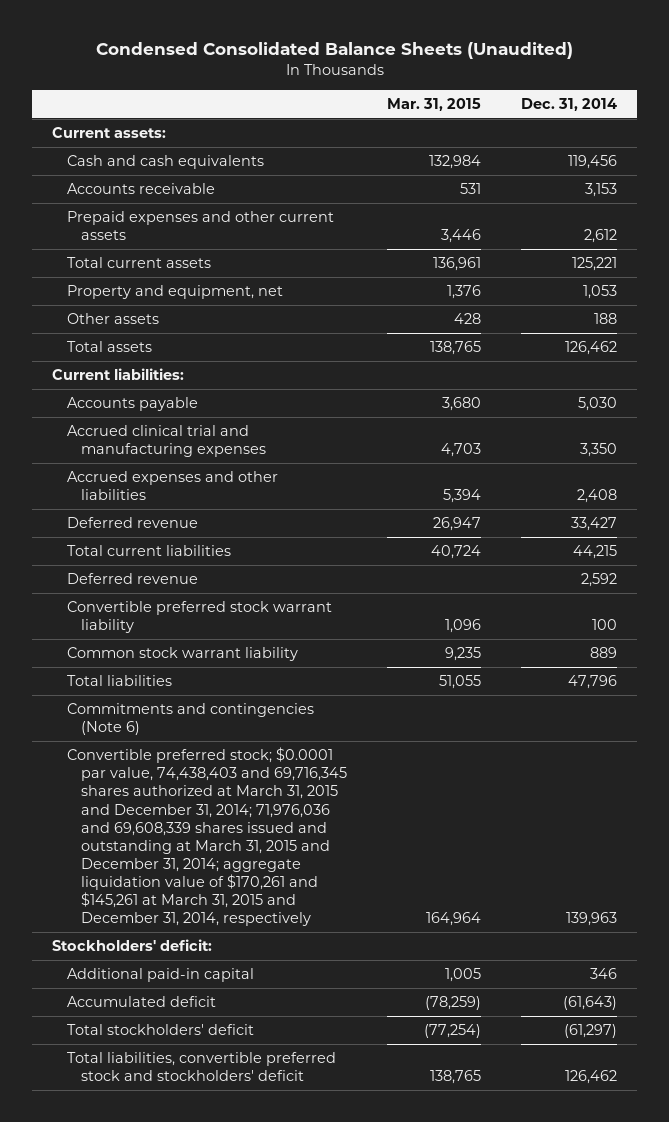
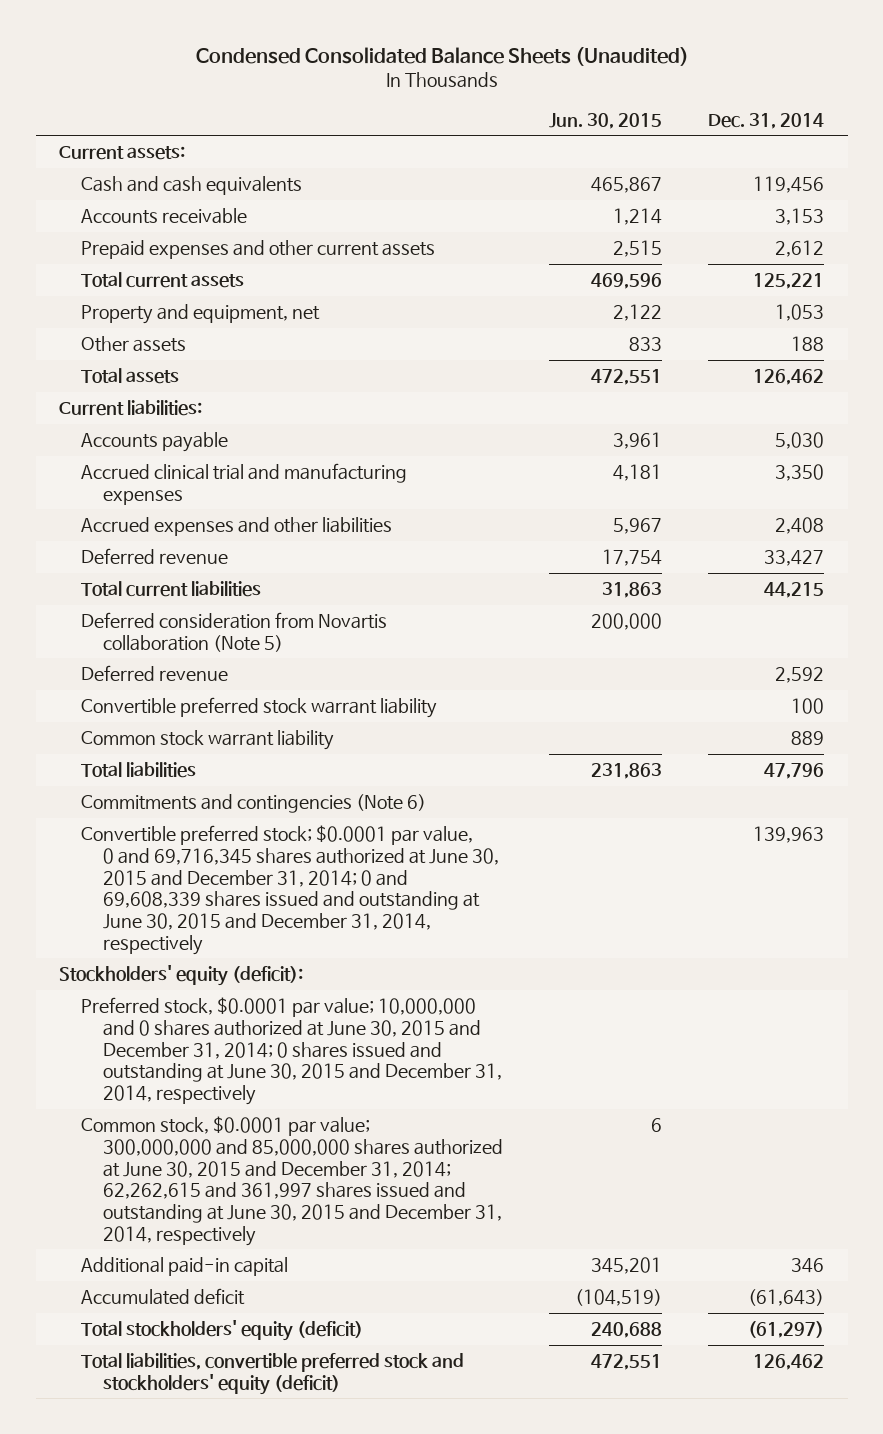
- | Mar. 31, 2015 | Dec. 31, 2014
+ | Jun. 30, 2015 | Dec. 31, 2014
+ Deferred consideration from Novartis collaboration (Note 5) | 200,000 |
- Convertible preferred stock; $0.0001 par value, 74,438,403 and 69,716,345 shares authorized at March 31, 2015 and December 31, 2014; 71,976,036 and 69,608,339 shares issued and outstanding at March 31, 2015 and December 31, 2014; aggregate liquidation value of $170,261 and $145,261 at March 31, 2015 and December 31, 2014, respectively | 164,964 | 139,963
- Stockholders' deficit:
+ Convertible preferred stock; $0.0001 par value, 0 and 69,716,345 shares authorized at June 30, 2015 and December 31, 2014; 0 and 69,608,339 shares issued and outstanding at June 30, 2015 and December 31, 2014, respectively | | 139,963
+ Stockholders' equity (deficit):
+ Preferred stock, $0.0001 par value; 10,000,000 and 0 shares authorized at June 30, 2015 and December 31, 2014; 0 shares issued and outstanding at June 30, 2015 and December 31, 2014, respectively
+ Common stock, $0.0001 par value; 300,000,000 and 85,000,000 shares authorized at June 30, 2015 and December 31, 2014; 62,262,615 and 361,997 shares issued and outstanding at June 30, 2015 and December 31, 2014, respectively | 6 |
- Total stockholders' deficit | (77,254) | (61,297)
- Total liabilities, convertible preferred stock and stockholders' deficit | 138,765 | 126,462
+ Total stockholders' equity (deficit) | 240,688 | (61,297)
+ Total liabilities, convertible preferred stock and stockholders' equity (deficit) | 472,551 | 126,462

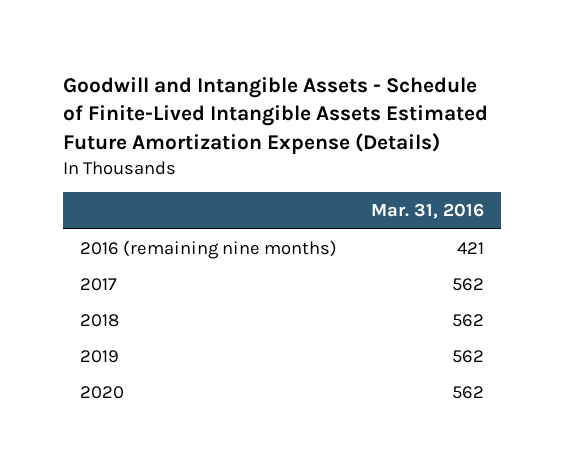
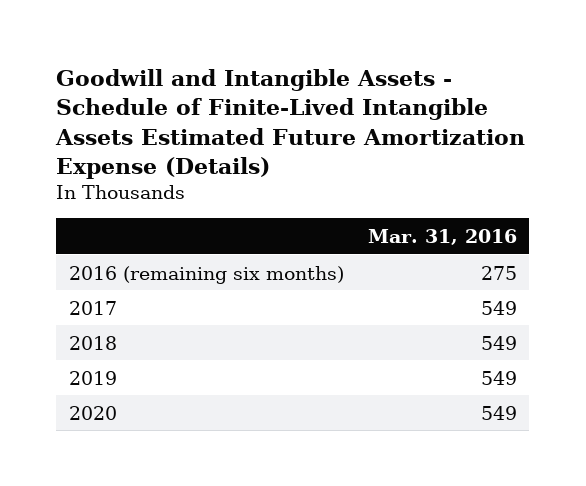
- 2016 (remaining nine months) | 421
- 2017 | 562
- 2018 | 562
- 2019 | 562
- 2020 | 562
+ 2016 (remaining six months) | 275
+ 2017 | 549
+ 2018 | 549
+ 2019 | 549
+ 2020 | 549

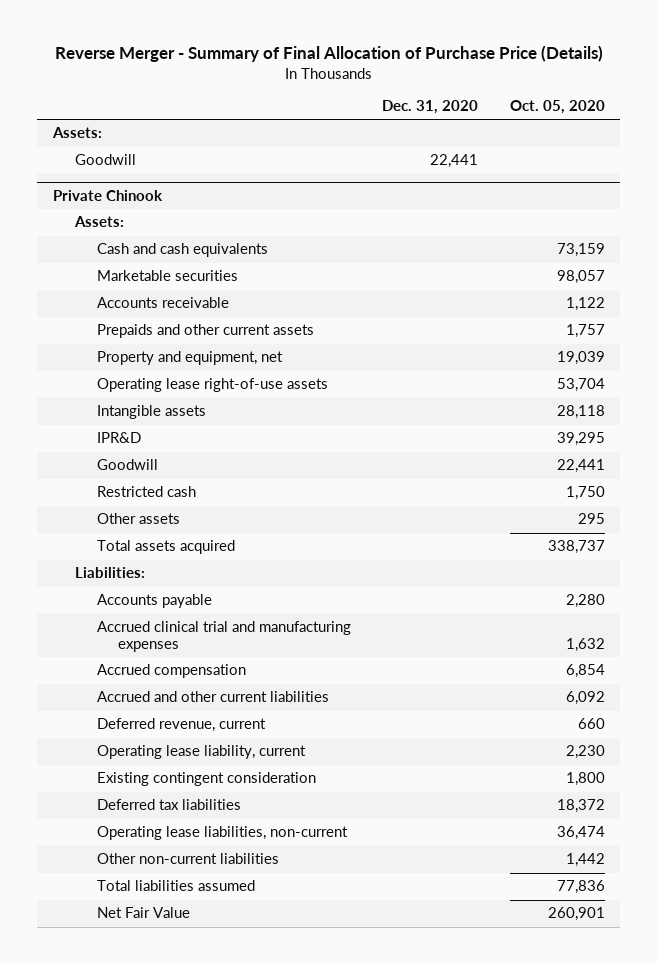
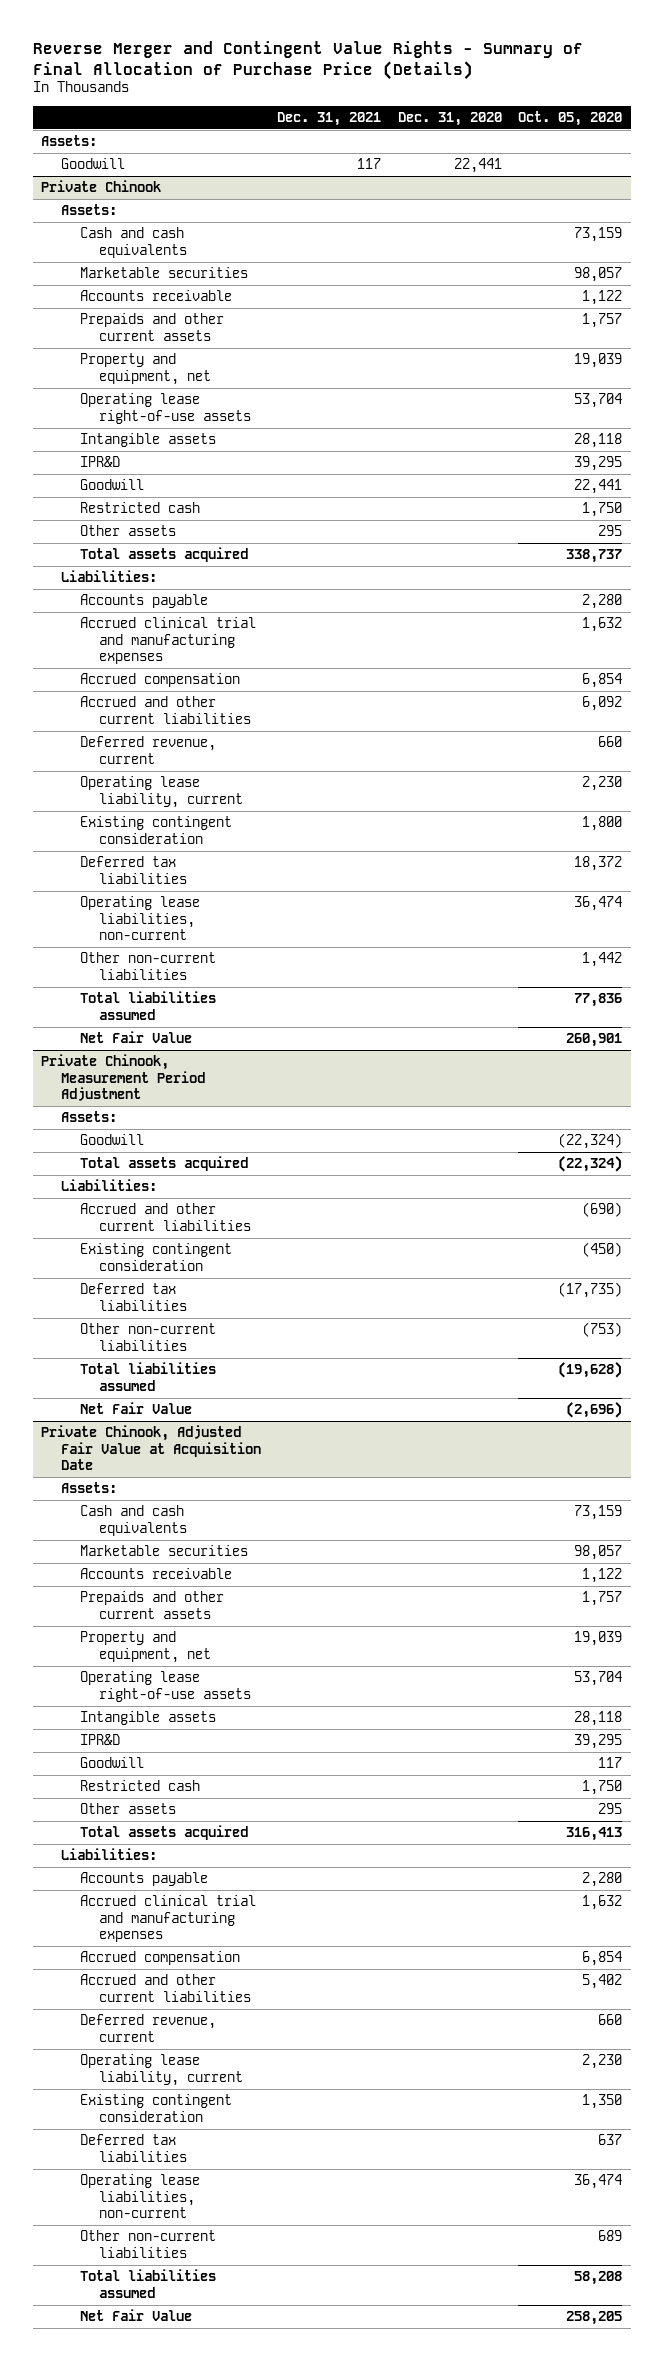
- Reverse Merger - Summary of Final Allocation of Purchase Price (Details)
+ Reverse Merger and Contingent Value Rights - Summary of Final Allocation of Purchase Price (Details)
- | Dec. 31, 2020 | Oct. 05, 2020
+ | Dec. 31, 2021 | Dec. 31, 2020 | Oct. 05, 2020
+ Private Chinook, Measurement Period Adjustment
+ Assets:
+ Goodwill | | | (22,324)
+ Total assets acquired | | | (22,324)
+ Liabilities:
+ Accrued and other current liabilities | | | (690)
+ Existing contingent consideration | | | (450)
+ Deferred tax liabilities | | | (17,735)
+ Other non-current liabilities | | | (753)
+ Total liabilities assumed | | | (19,628)
+ Net Fair Value | | | (2,696)
+ Private Chinook, Adjusted Fair Value at Acquisition Date
+ Assets:
+ Cash and cash equivalents | | | 73,159
+ Marketable securities | | | 98,057
+ Accounts receivable | | | 1,122
+ Prepaids and other current assets | | | 1,757
+ Property and equipment, net | | | 19,039
+ Operating lease right-of-use assets | | | 53,704
+ Intangible assets | | | 28,118
+ IPR&D | | | 39,295
+ Goodwill | | | 117
+ Restricted cash | | | 1,750
+ Other assets | | | 295
+ Total assets acquired | | | 316,413
+ Liabilities:
+ Accounts payable | | | 2,280
+ Accrued clinical trial and manufacturing expenses | | | 1,632
+ Accrued compensation | | | 6,854
+ Accrued and other current liabilities | | | 5,402
+ Deferred revenue, current | | | 660
+ Operating lease liability, current | | | 2,230
+ Existing contingent consideration | | | 1,350
+ Deferred tax liabilities | | | 637
+ Operating lease liabilities, non-current | | | 36,474
+ Other non-current liabilities | | | 689
+ Total liabilities assumed | | | 58,208
+ Net Fair Value | | | 258,205

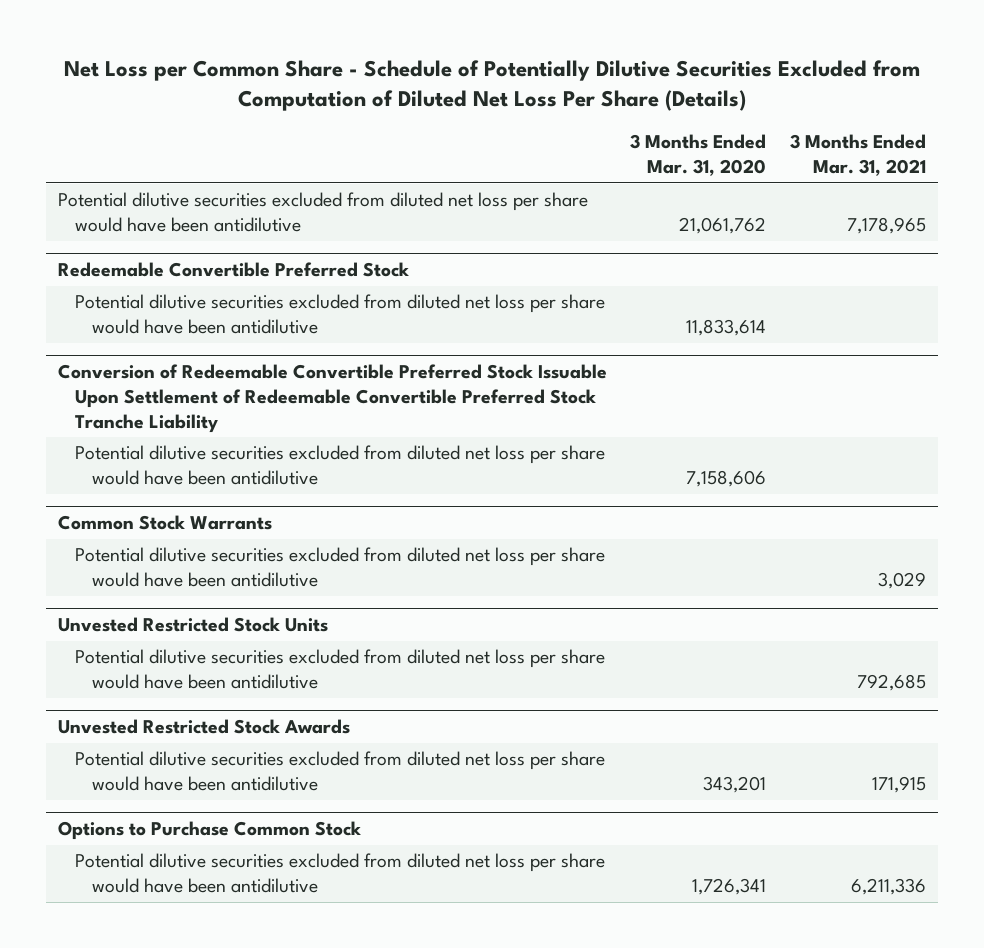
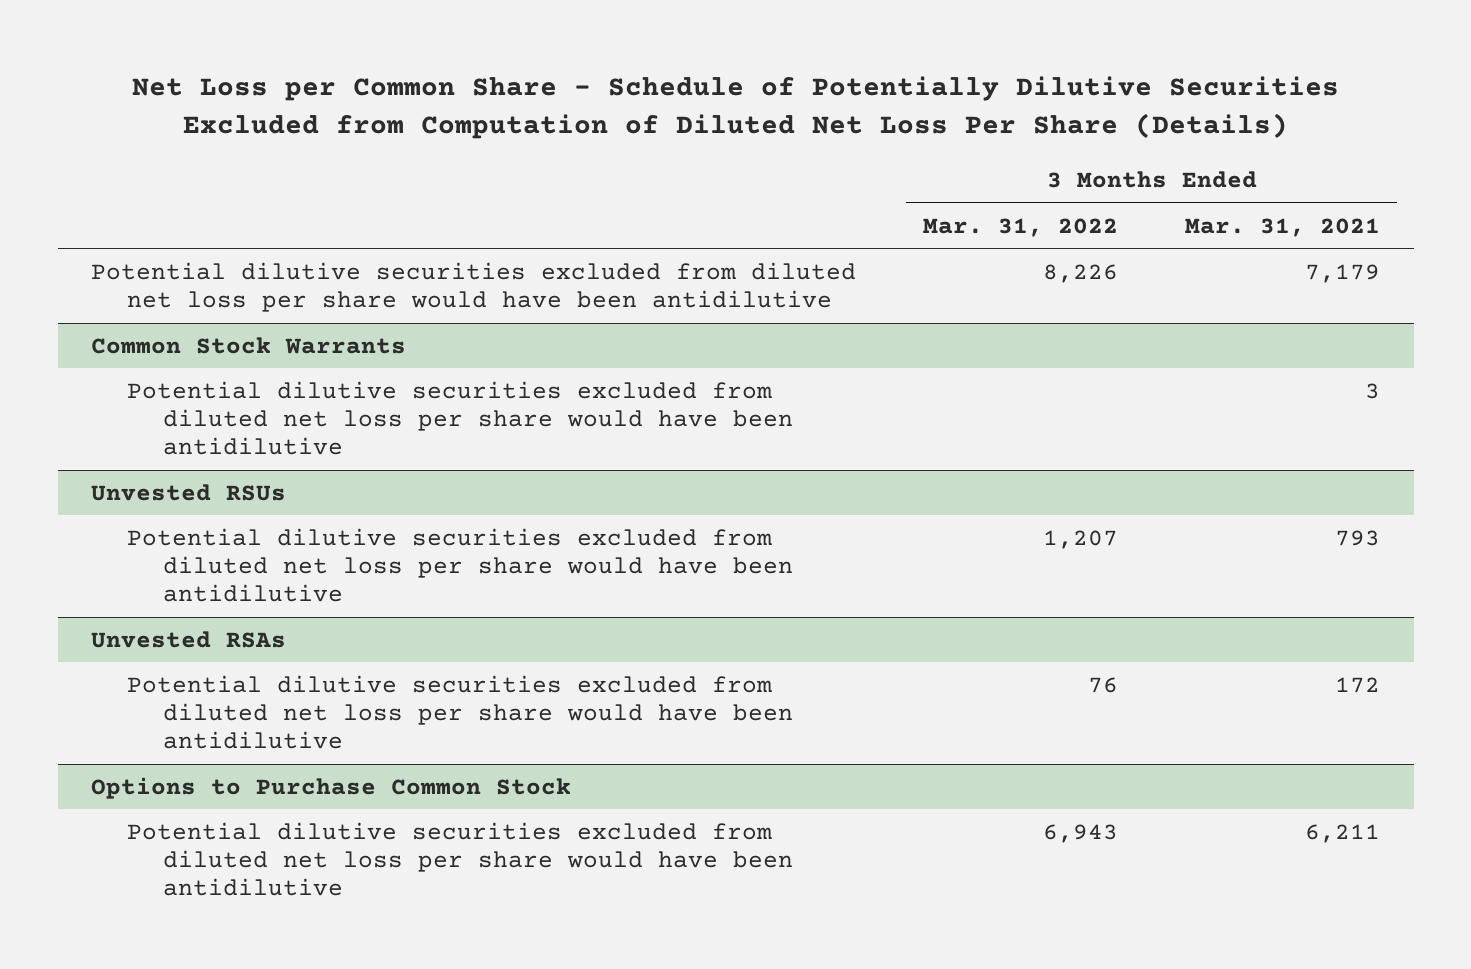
- | 3 Months Ended Mar. 31, 2020 | 3 Months Ended Mar. 31, 2021
+ | 3 Months Ended Mar. 31, 2022 | 3 Months Ended Mar. 31, 2021
- Potential dilutive securities excluded from diluted net loss per share would have been antidilutive | 21,061,762 | 7,178,965
- Redeemable Convertible Preferred Stock
- Potential dilutive securities excluded from diluted net loss per share would have been antidilutive | 11,833,614 |
- Conversion of Redeemable Convertible Preferred Stock Issuable Upon Settlement of Redeemable Convertible Preferred Stock Tranche Liability
- Potential dilutive securities excluded from diluted net loss per share would have been antidilutive | 7,158,606 |
+ Potential dilutive securities excluded from diluted net loss per share would have been antidilutive | 8,226 | 7,179
@ Common Stock Warrants
- Potential dilutive securities excluded from diluted net loss per share would have been antidilutive | | 3,029
- Unvested Restricted Stock Units
- Potential dilutive securities excluded from diluted net loss per share would have been antidilutive | | 792,685
- Unvested Restricted Stock Awards
- Potential dilutive securities excluded from diluted net loss per share would have been antidilutive | 343,201 | 171,915
@ Common Stock Warrants
+ Potential dilutive securities excluded from diluted net loss per share would have been antidilutive | | 3
+ Unvested RSUs
+ Potential dilutive securities excluded from diluted net loss per share would have been antidilutive | 1,207 | 793
+ Unvested RSAs
+ Potential dilutive securities excluded from diluted net loss per share would have been antidilutive | 76 | 172
@ Options to Purchase Common Stock
- Potential dilutive securities excluded from diluted net loss per share would have been antidilutive | 1,726,341 | 6,211,336
+ Potential dilutive securities excluded from diluted net loss per share would have been antidilutive | 6,943 | 6,211

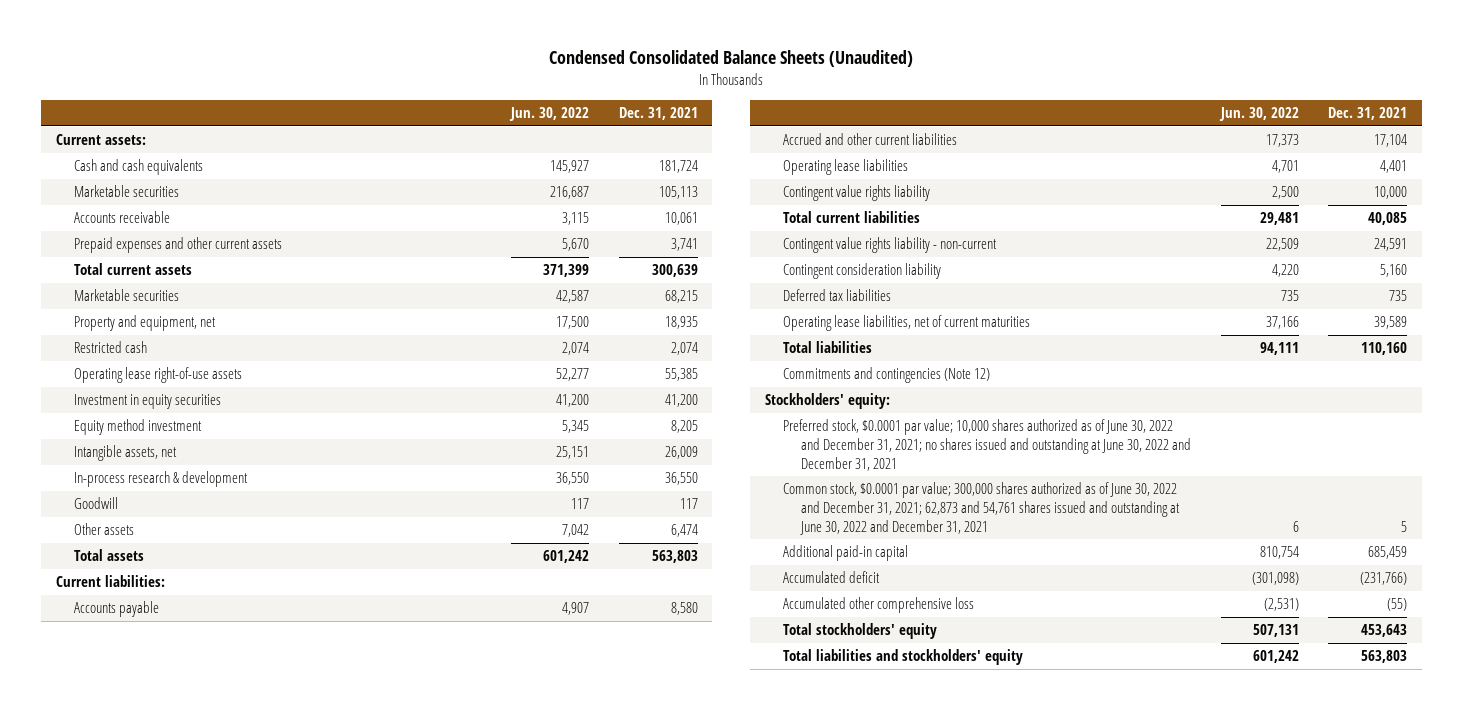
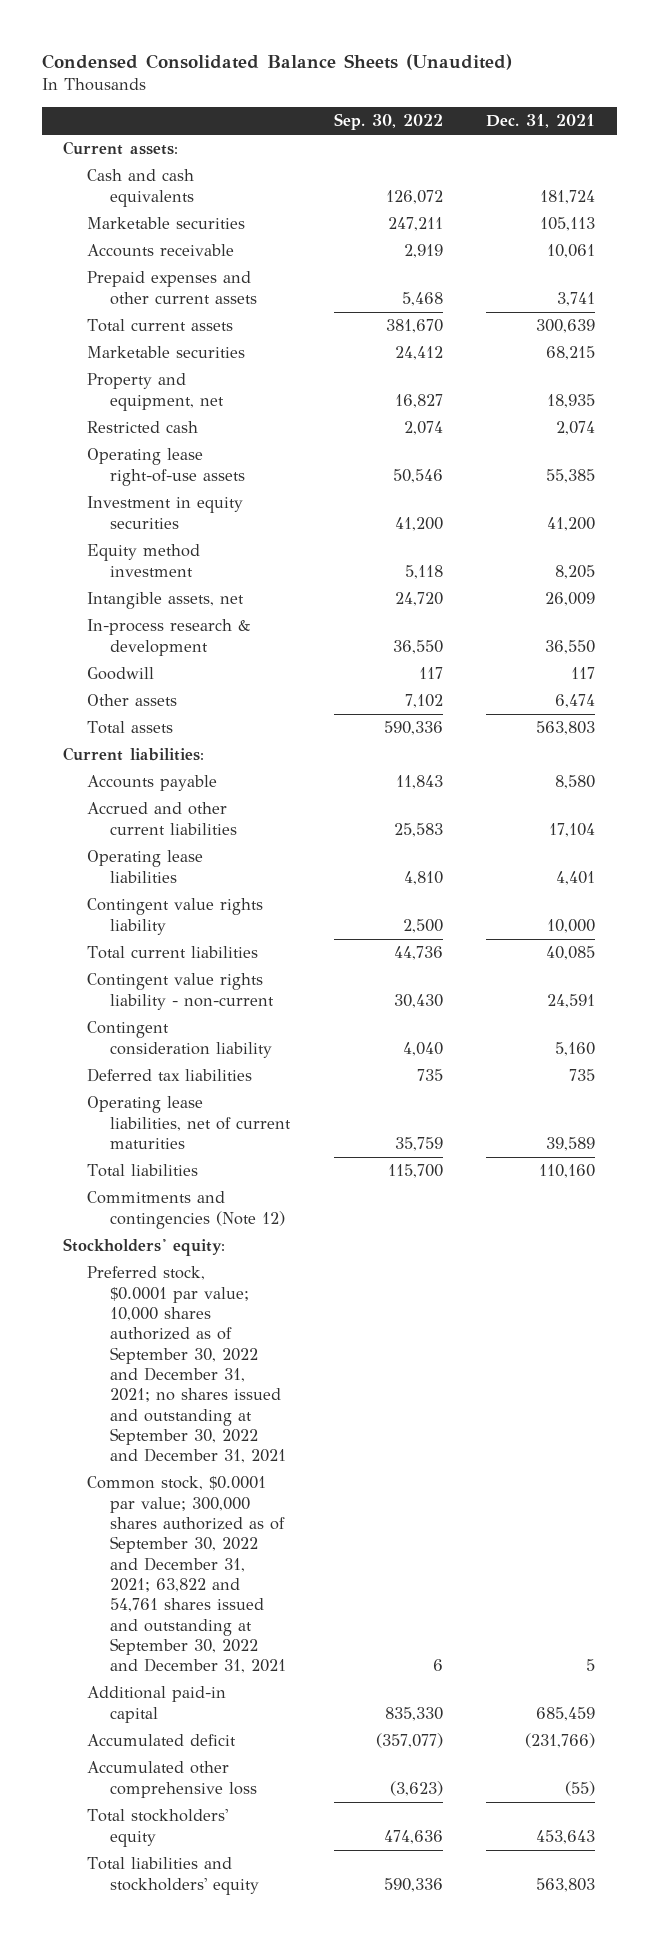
- | Jun. 30, 2022 | Dec. 31, 2021
+ | Sep. 30, 2022 | Dec. 31, 2021
- Preferred stock, $0.0001 par value; 10,000 shares authorized as of June 30, 2022 and December 31, 2021; no shares issued and outstanding at June 30, 2022 and December 31, 2021
- Common stock, $0.0001 par value; 300,000 shares authorized as of June 30, 2022 and December 31, 2021; 62,873 and 54,761 shares issued and outstanding at June 30, 2022 and December 31, 2021 | 6 | 5
+ Preferred stock, $0.0001 par value; 10,000 shares authorized as of September 30, 2022 and December 31, 2021; no shares issued and outstanding at September 30, 2022 and December 31, 2021
+ Common stock, $0.0001 par value; 300,000 shares authorized as of September 30, 2022 and December 31, 2021; 63,822 and 54,761 shares issued and outstanding at September 30, 2022 and December 31, 2021 | 6 | 5

